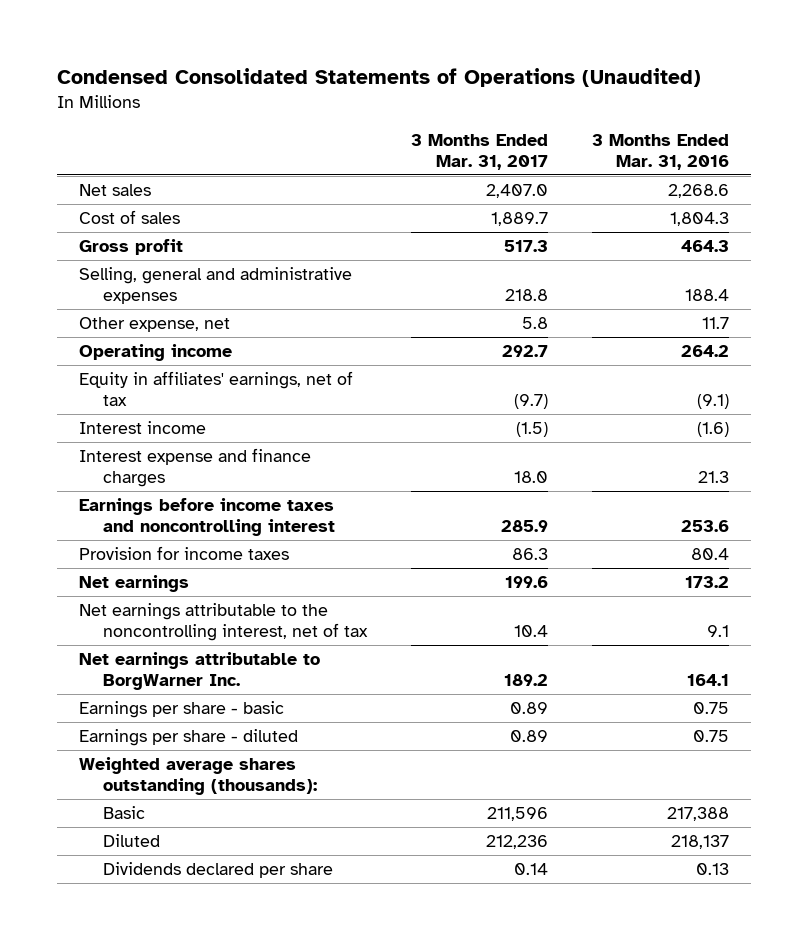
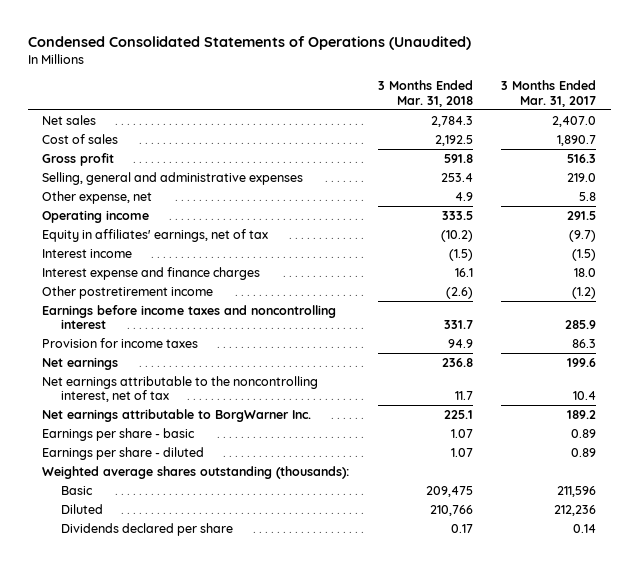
- | 3 Months Ended Mar. 31, 2017 | 3 Months Ended Mar. 31, 2016
+ | 3 Months Ended Mar. 31, 2018 | 3 Months Ended Mar. 31, 2017
- Cost of sales | 1,889.7 | 1,804.3
- Gross profit | 517.3 | 464.3
- Selling, general and administrative expenses | 218.8 | 188.4
+ Cost of sales | 2,192.5 | 1,890.7
+ Gross profit | 591.8 | 516.3
+ Selling, general and administrative expenses | 253.4 | 219.0
- Operating income | 292.7 | 264.2
+ Operating income | 333.5 | 291.5
+ Other postretirement income | (2.6) | (1.2)

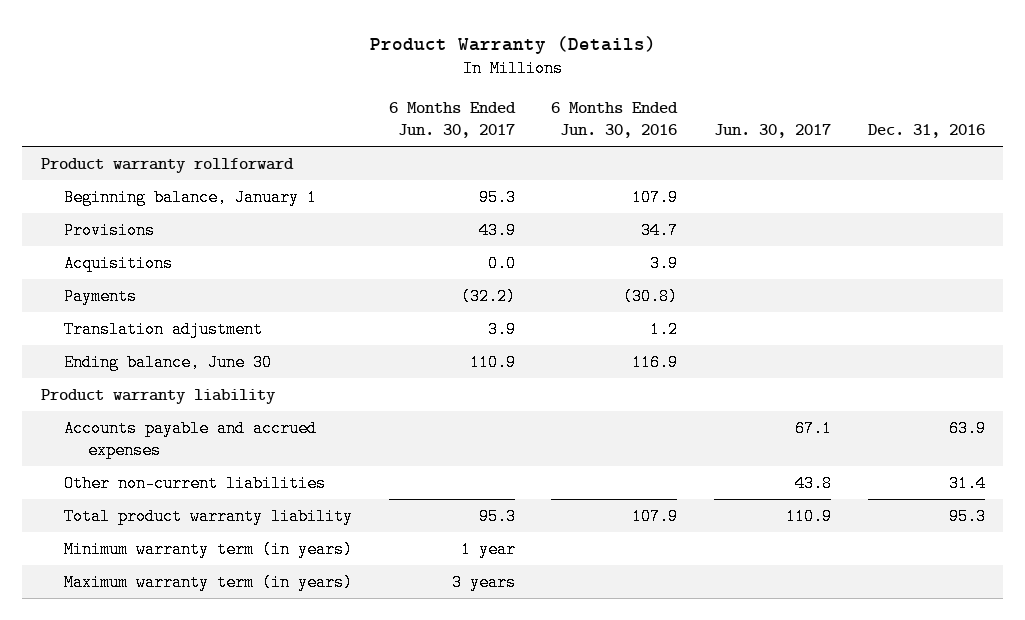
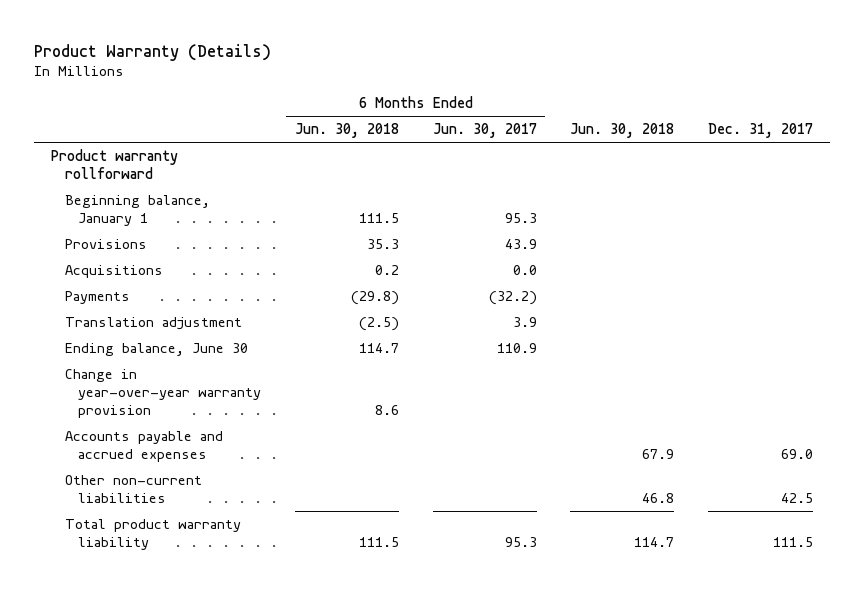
- | 6 Months Ended Jun. 30, 2017 | 6 Months Ended Jun. 30, 2016 | Jun. 30, 2017 | Dec. 31, 2016
+ | 6 Months Ended Jun. 30, 2018 | 6 Months Ended Jun. 30, 2017 | Jun. 30, 2018 | Dec. 31, 2017
- Product warranty liability
+ Change in year-over-year warranty provision | 8.6 | | |
- Minimum warranty term (in years) | 1 year | | |
- Maximum warranty term (in years) | 3 years | | |

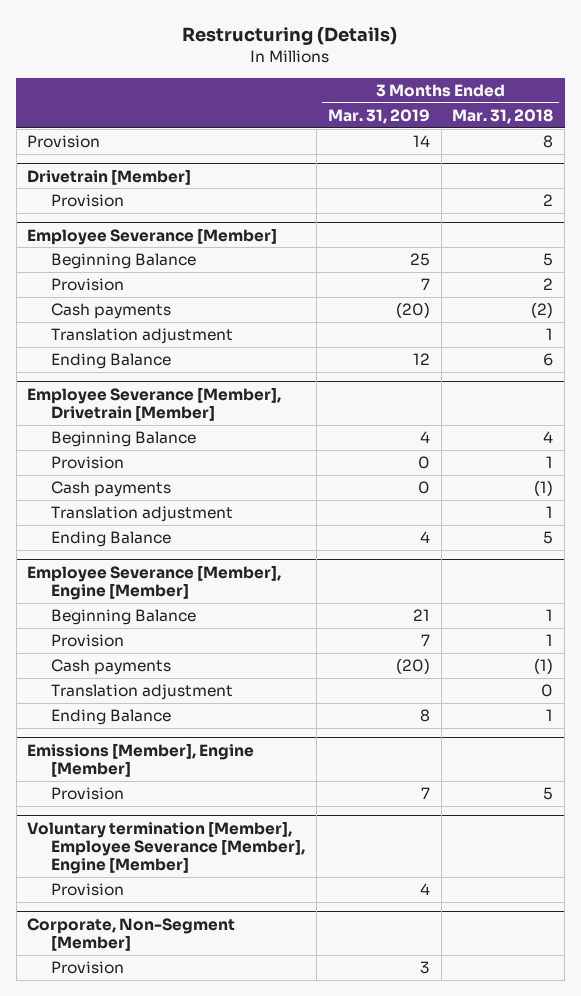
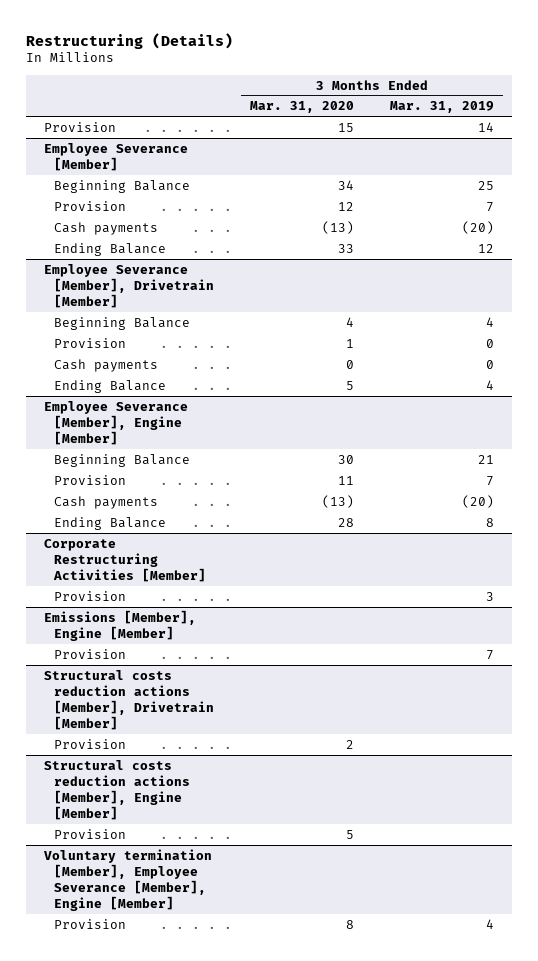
- | 3 Months Ended Mar. 31, 2019 | 3 Months Ended Mar. 31, 2018
+ | 3 Months Ended Mar. 31, 2020 | 3 Months Ended Mar. 31, 2019
- Drivetrain [Member]
- Provision | | 2
@ Employee Severance [Member]
- Translation adjustment | | 1
@ Employee Severance [Member], Drivetrain [Member]
- Translation adjustment | | 1
@ Employee Severance [Member], Engine [Member]
- Translation adjustment | | 0
+ Corporate Restructuring Activities [Member]
+ Provision | | 3
+ Structural costs reduction actions [Member], Drivetrain [Member]
+ Provision | 2 |
+ Structural costs reduction actions [Member], Engine [Member]
+ Provision | 5 |
- Corporate, Non-Segment [Member]
- Provision | 3 |

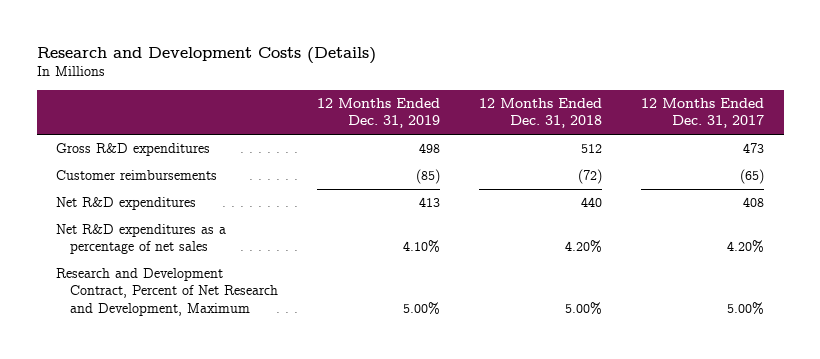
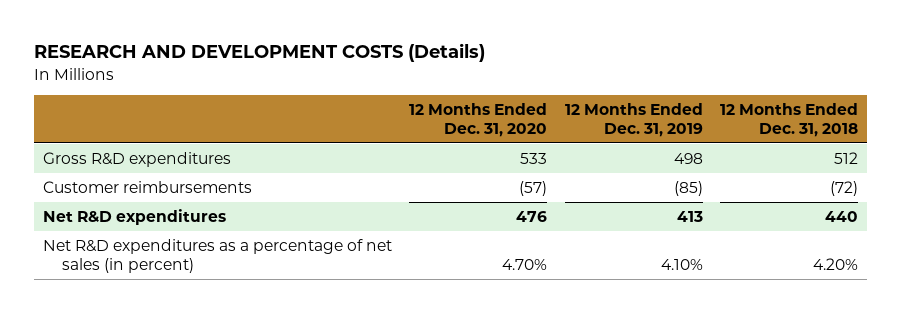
- Research and Development Costs (Details)
+ RESEARCH AND DEVELOPMENT COSTS (Details)
- | 12 Months Ended Dec. 31, 2019 | 12 Months Ended Dec. 31, 2018 | 12 Months Ended Dec. 31, 2017
+ | 12 Months Ended Dec. 31, 2020 | 12 Months Ended Dec. 31, 2019 | 12 Months Ended Dec. 31, 2018
- Net R&D expenditures as a percentage of net sales | 4.10% | 4.20% | 4.20%
- Research and Development Contract, Percent of Net Research and Development, Maximum | 5.00% | 5.00% | 5.00%
+ Net R&D expenditures as a percentage of net sales (in percent) | 4.70% | 4.10% | 4.20%

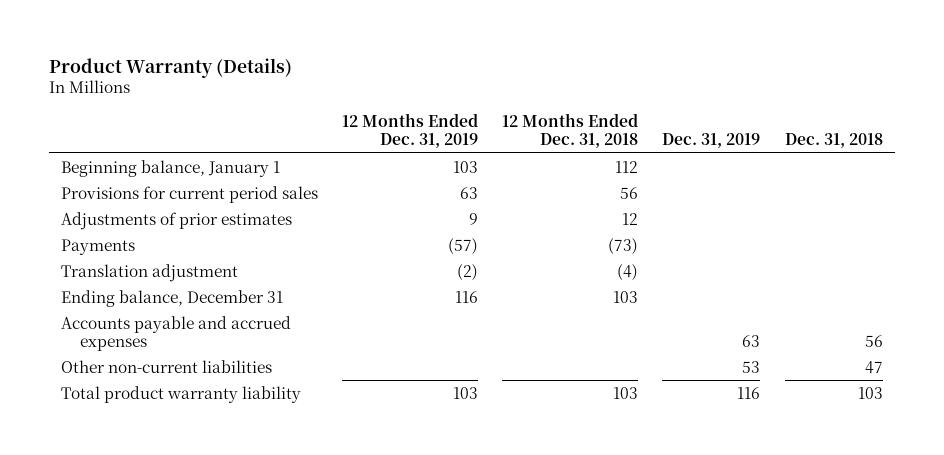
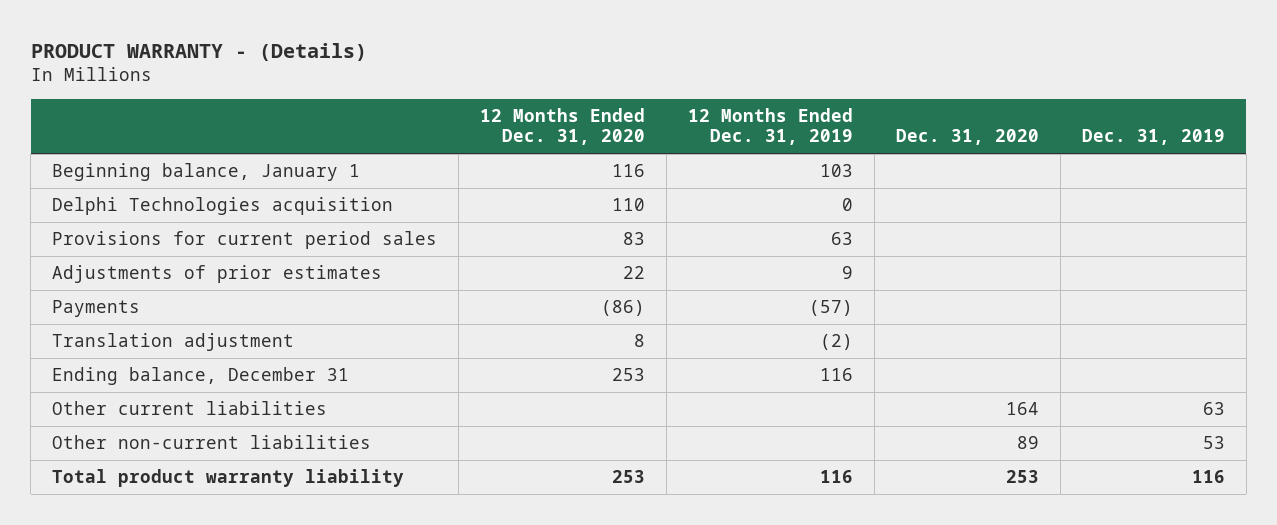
- Product Warranty (Details)
+ PRODUCT WARRANTY - (Details)
- | 12 Months Ended Dec. 31, 2019 | 12 Months Ended Dec. 31, 2018 | Dec. 31, 2019 | Dec. 31, 2018
+ | 12 Months Ended Dec. 31, 2020 | 12 Months Ended Dec. 31, 2019 | Dec. 31, 2020 | Dec. 31, 2019
+ Delphi Technologies acquisition | 110 | 0 | |
- Accounts payable and accrued expenses | | | 63 | 56
+ Other current liabilities | | | 164 | 63
- Total product warranty liability | 103 | 103 | 116 | 103
+ Total product warranty liability | 253 | 116 | 253 | 116

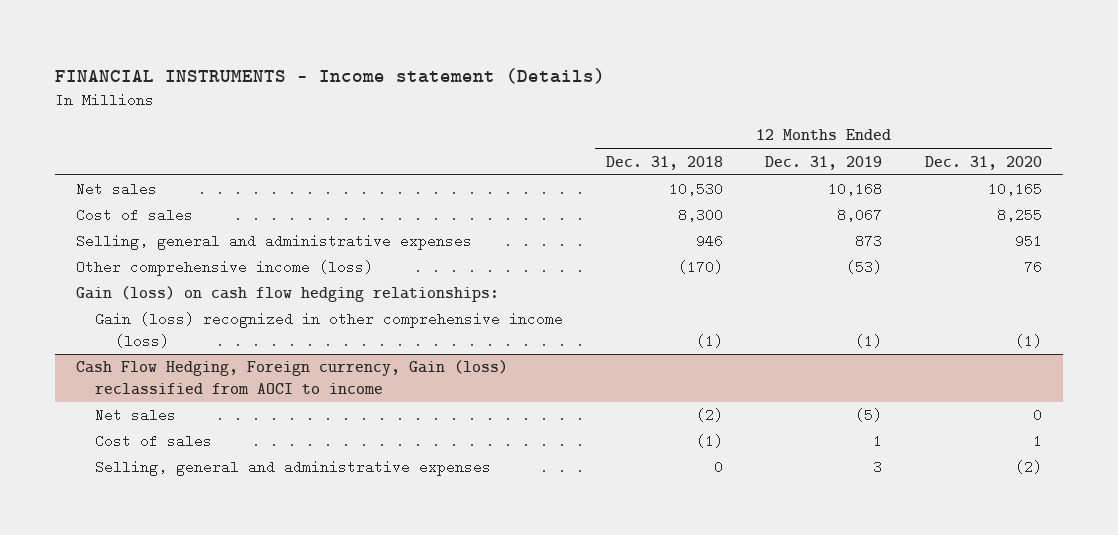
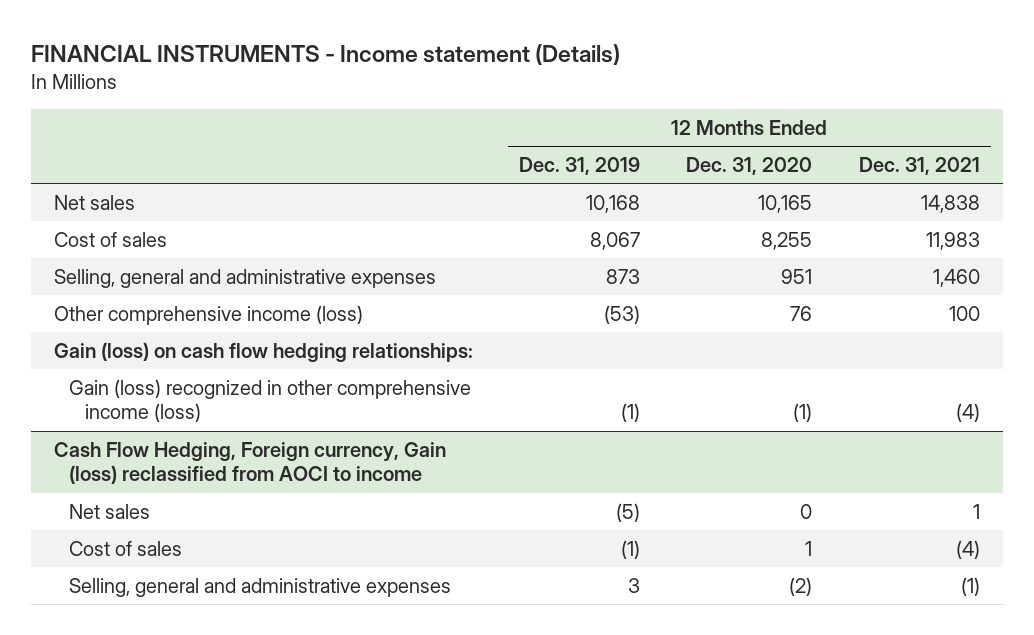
- | 12 Months Ended Dec. 31, 2018 | 12 Months Ended Dec. 31, 2019 | 12 Months Ended Dec. 31, 2020
+ | 12 Months Ended Dec. 31, 2019 | 12 Months Ended Dec. 31, 2020 | 12 Months Ended Dec. 31, 2021
@ Cash Flow Hedging, Foreign currency, Gain (loss) reclassified from AOCI to income
- Cost of sales | (1) | 1 | 1
+ Cost of sales | (1) | 1 | (4)

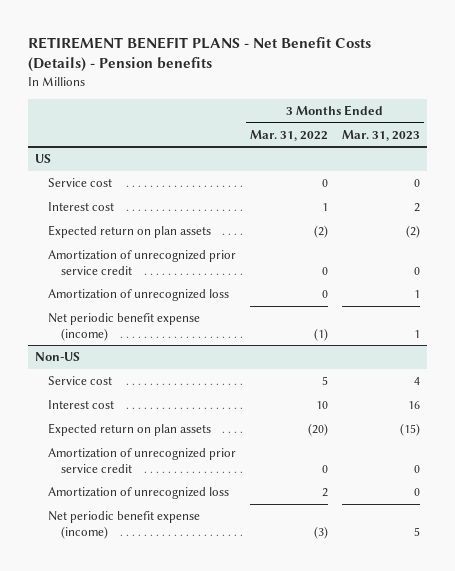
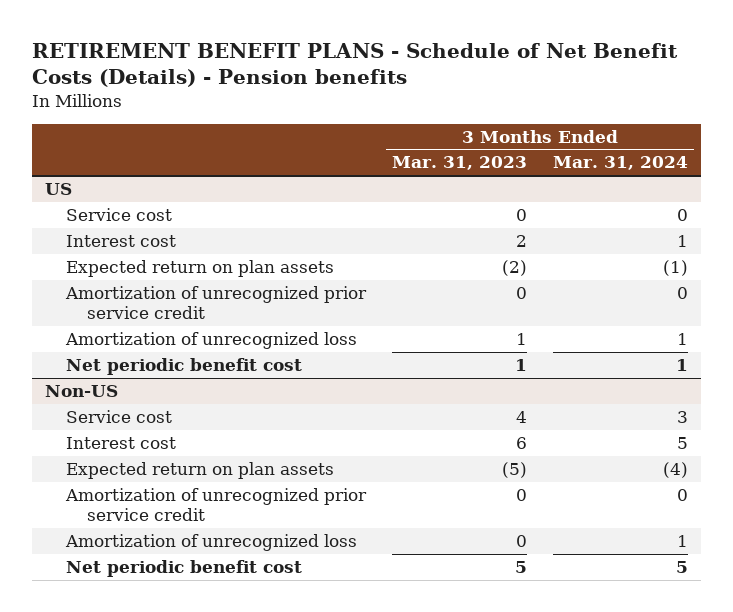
- RETIREMENT BENEFIT PLANS - Net Benefit Costs (Details) - Pension benefits
+ RETIREMENT BENEFIT PLANS - Schedule of Net Benefit Costs (Details) - Pension benefits
- | 3 Months Ended Mar. 31, 2022 | 3 Months Ended Mar. 31, 2023
+ | 3 Months Ended Mar. 31, 2023 | 3 Months Ended Mar. 31, 2024
@ US
- Net periodic benefit expense (income) | (1) | 1
+ Net periodic benefit cost | 1 | 1
@ Non-US
- Interest cost | 10 | 16
- Expected return on plan assets | (20) | (15)
+ Interest cost | 6 | 5
+ Expected return on plan assets | (5) | (4)
- Net periodic benefit expense (income) | (3) | 5
+ Net periodic benefit cost | 5 | 5

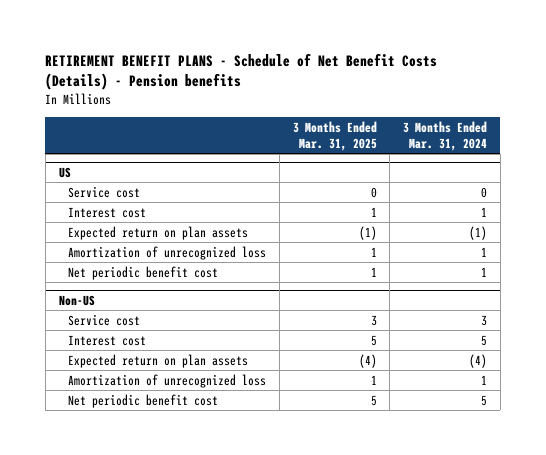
- | 3 Months Ended Mar. 31, 2023 | 3 Months Ended Mar. 31, 2024
+ | 3 Months Ended Mar. 31, 2025 | 3 Months Ended Mar. 31, 2024
@ US
- Amortization of unrecognized prior service credit | 0 | 0
@ Non-US
- Amortization of unrecognized prior service credit | 0 | 0

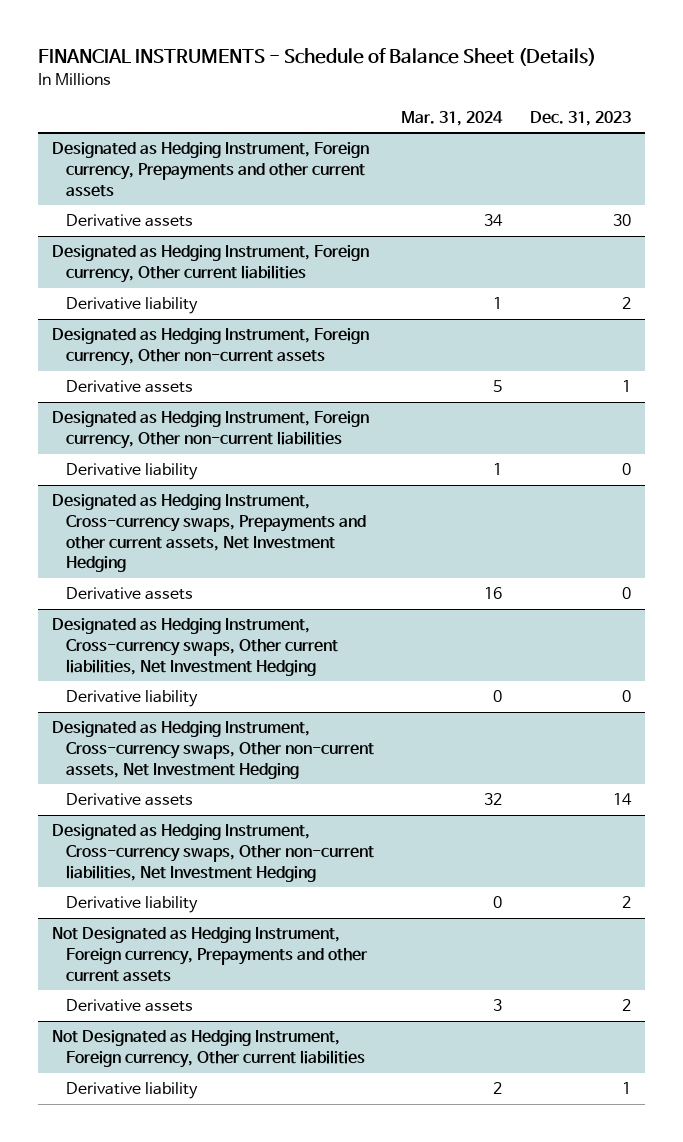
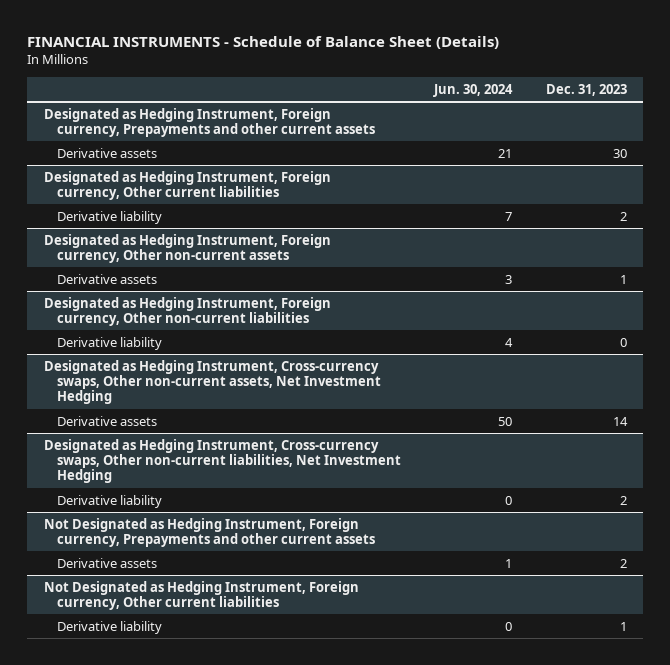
- | Mar. 31, 2024 | Dec. 31, 2023
+ | Jun. 30, 2024 | Dec. 31, 2023
- Designated as Hedging Instrument, Cross-currency swaps, Prepayments and other current assets, Net Investment Hedging
- Derivative assets | 16 | 0
- Designated as Hedging Instrument, Cross-currency swaps, Other current liabilities, Net Investment Hedging
- Derivative liability | 0 | 0

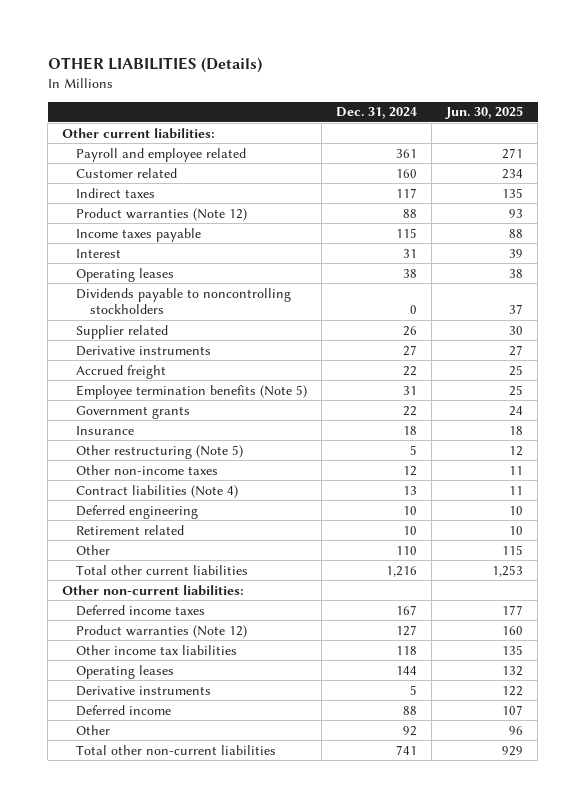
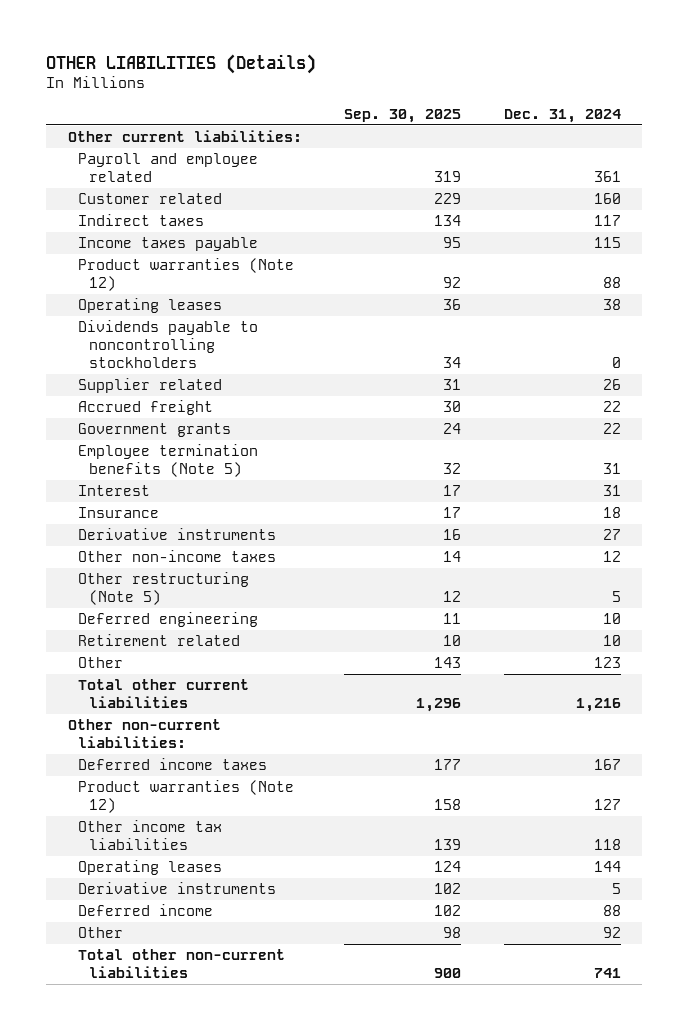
- | Dec. 31, 2024 | Jun. 30, 2025
+ | Sep. 30, 2025 | Dec. 31, 2024
moved down: Product warranties (Note 12) | 92 | 88
moved down: Employee termination benefits (Note 5) | 32 | 31
moved down: Interest | 17 | 31
moved down: Derivative instruments | 16 | 27
- Contract liabilities (Note 4) | 13 | 11
moved down: Other restructuring (Note 5) | 12 | 5
- Other | 110 | 115
+ Other | 143 | 123

